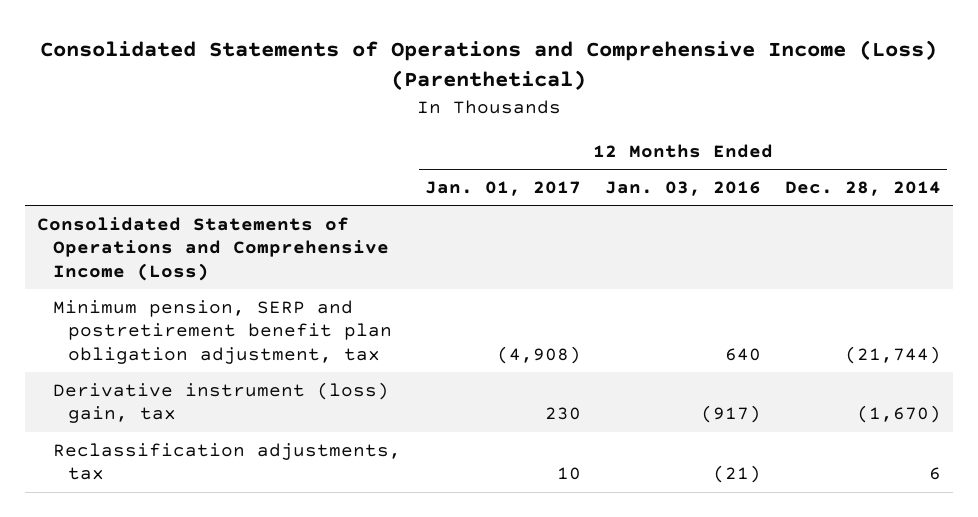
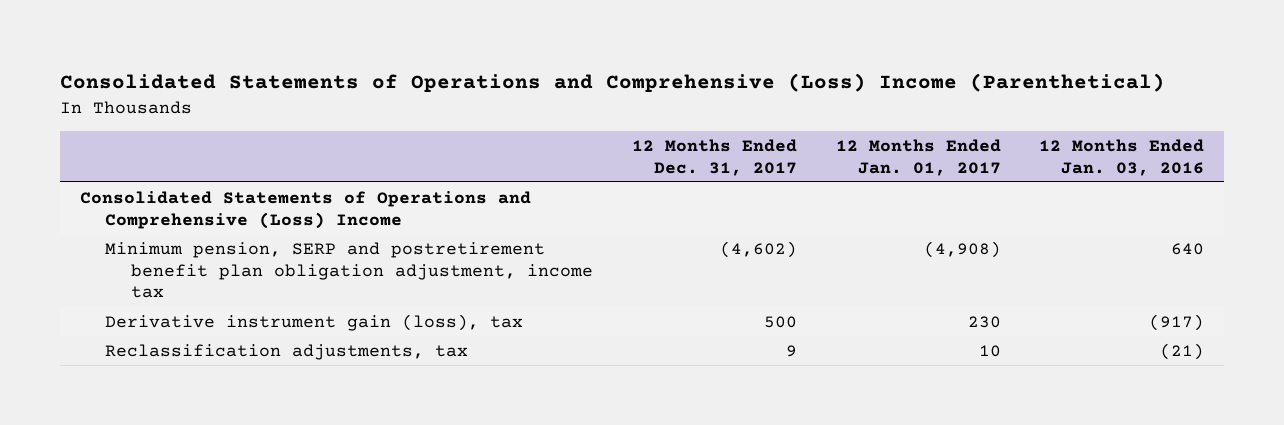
- Consolidated Statements of Operations and Comprehensive Income (Loss) (Parenthetical)
+ Consolidated Statements of Operations and Comprehensive (Loss) Income (Parenthetical)
- | 12 Months Ended Jan. 01, 2017 | 12 Months Ended Jan. 03, 2016 | 12 Months Ended Dec. 28, 2014
+ | 12 Months Ended Dec. 31, 2017 | 12 Months Ended Jan. 01, 2017 | 12 Months Ended Jan. 03, 2016
- Consolidated Statements of Operations and Comprehensive Income (Loss)
- Minimum pension, SERP and postretirement benefit plan obligation adjustment, tax | (4,908) | 640 | (21,744)
- Derivative instrument (loss) gain, tax | 230 | (917) | (1,670)
+ Consolidated Statements of Operations and Comprehensive (Loss) Income
+ Minimum pension, SERP and postretirement benefit plan obligation adjustment, income tax | (4,602) | (4,908) | 640
+ Derivative instrument gain (loss), tax | 500 | 230 | (917)

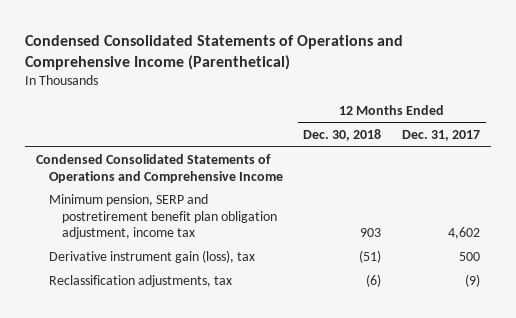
- Consolidated Statements of Operations and Comprehensive (Loss) Income (Parenthetical)
+ Condensed Consolidated Statements of Operations and Comprehensive Income (Parenthetical)
- | 12 Months Ended Dec. 31, 2017 | 12 Months Ended Jan. 01, 2017 | 12 Months Ended Jan. 03, 2016
+ | 12 Months Ended Dec. 30, 2018 | 12 Months Ended Dec. 31, 2017
- Consolidated Statements of Operations and Comprehensive (Loss) Income
- Minimum pension, SERP and postretirement benefit plan obligation adjustment, income tax | (4,602) | (4,908) | 640
+ Condensed Consolidated Statements of Operations and Comprehensive Income
+ Minimum pension, SERP and postretirement benefit plan obligation adjustment, income tax | 903 | 4,602
- Reclassification adjustments, tax | 9 | 10 | (21)
+ Reclassification adjustments, tax | (6) | (9)

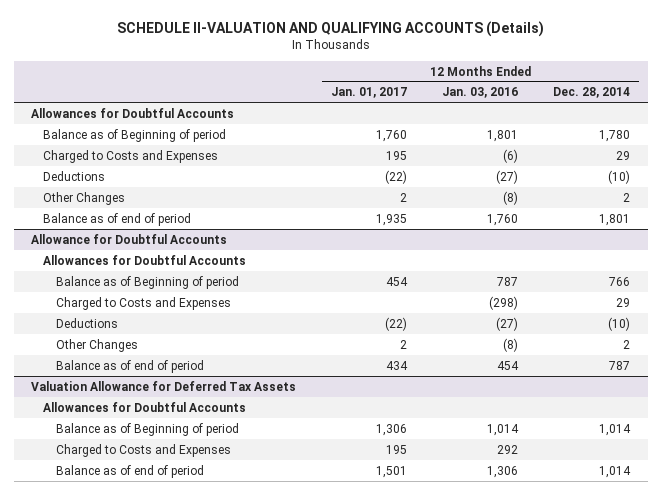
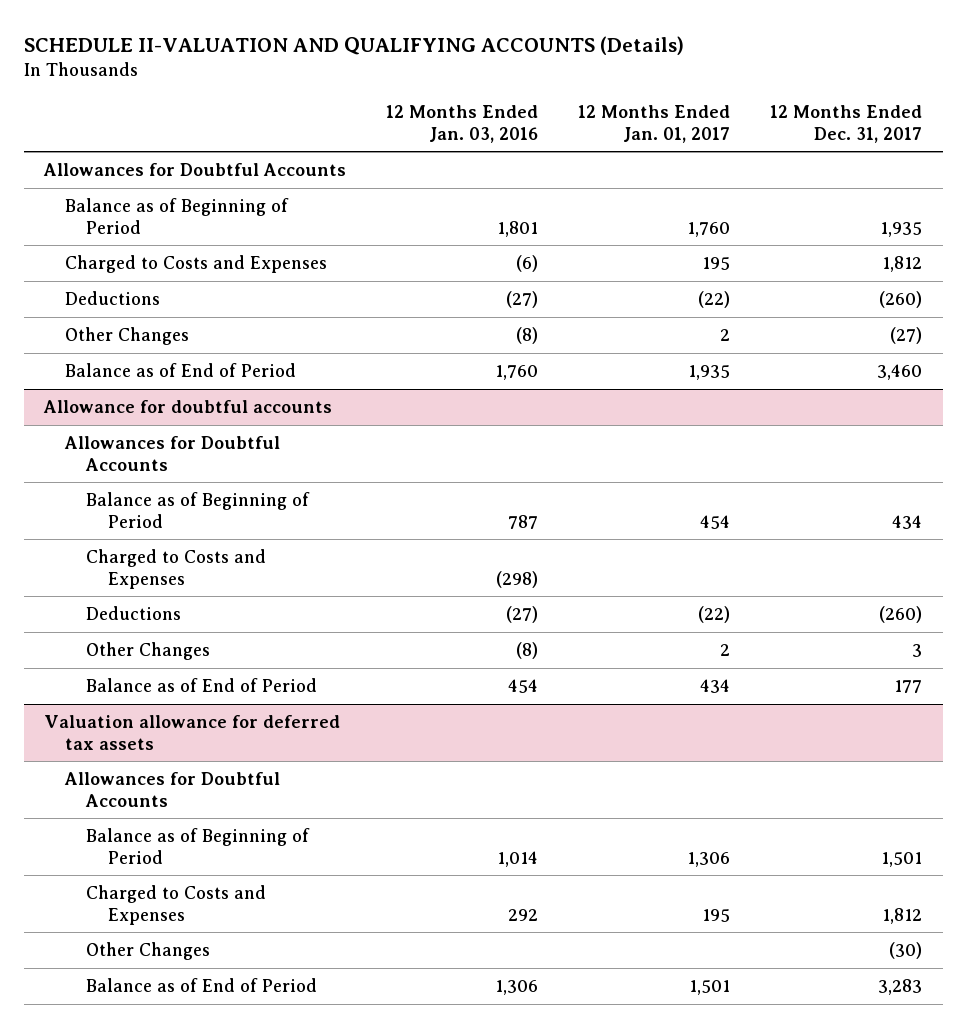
- | 12 Months Ended Jan. 01, 2017 | 12 Months Ended Jan. 03, 2016 | 12 Months Ended Dec. 28, 2014
+ | 12 Months Ended Jan. 03, 2016 | 12 Months Ended Jan. 01, 2017 | 12 Months Ended Dec. 31, 2017
- Balance as of Beginning of period | 1,760 | 1,801 | 1,780
+ Balance as of Beginning of Period | 1,801 | 1,760 | 1,935
- Balance as of end of period | 1,935 | 1,760 | 1,801
- Allowance for Doubtful Accounts
+ Balance as of End of Period | 1,760 | 1,935 | 3,460
+ Allowance for doubtful accounts
- Balance as of Beginning of period | 454 | 787 | 766
+ Balance as of Beginning of Period | 787 | 454 | 434
- Balance as of end of period | 434 | 454 | 787
- Valuation Allowance for Deferred Tax Assets
+ Balance as of End of Period | 454 | 434 | 177
+ Valuation allowance for deferred tax assets
- Balance as of Beginning of period | 1,306 | 1,014 | 1,014
+ Balance as of Beginning of Period | 1,014 | 1,306 | 1,501
- Balance as of end of period | 1,501 | 1,306 | 1,014
+ Other Changes | | | (30)
+ Balance as of End of Period | 1,306 | 1,501 | 3,283

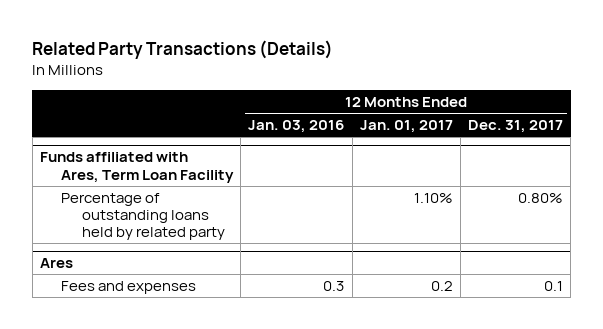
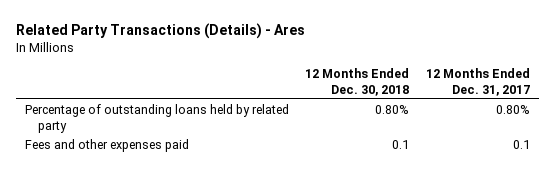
- Related Party Transactions (Details)
+ Related Party Transactions (Details) - Ares
- | 12 Months Ended Jan. 03, 2016 | 12 Months Ended Jan. 01, 2017 | 12 Months Ended Dec. 31, 2017
+ | 12 Months Ended Dec. 30, 2018 | 12 Months Ended Dec. 31, 2017
- Funds affiliated with Ares, Term Loan Facility
- Ares
- Fees and expenses | 0.3 | 0.2 | 0.1
+ Fees and other expenses paid | 0.1 | 0.1

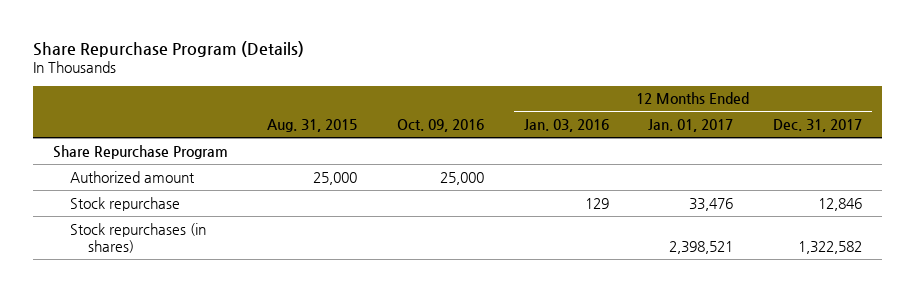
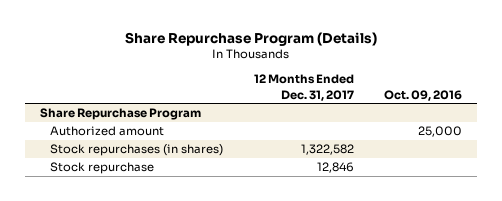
- | Aug. 31, 2015 | Oct. 09, 2016 | 12 Months Ended Jan. 03, 2016 | 12 Months Ended Jan. 01, 2017 | 12 Months Ended Dec. 31, 2017
+ | 12 Months Ended Dec. 31, 2017 | Oct. 09, 2016
moved down: Stock repurchase | 12,846 |

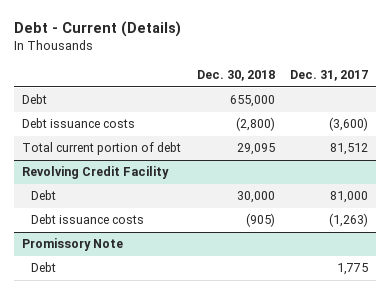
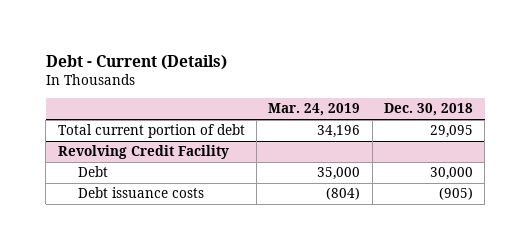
- | Dec. 30, 2018 | Dec. 31, 2017
+ | Mar. 24, 2019 | Dec. 30, 2018
- Debt | 655,000 |
- Debt issuance costs | (2,800) | (3,600)
- Promissory Note
- Debt | | 1,775

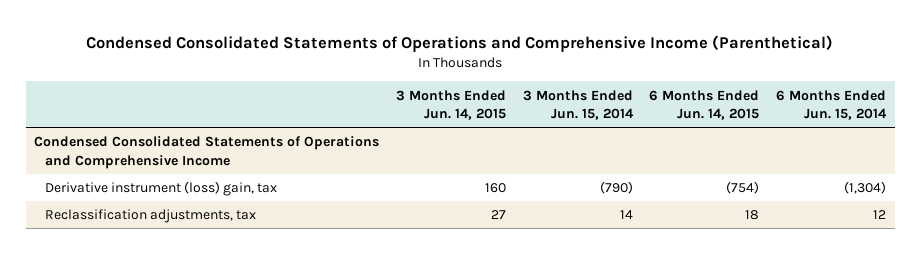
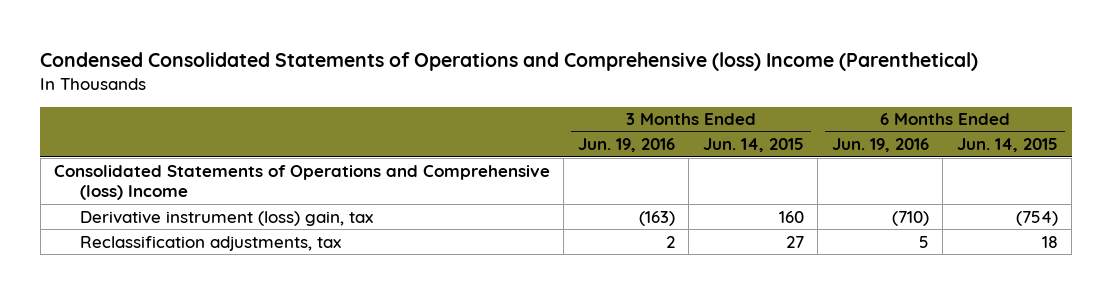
- Condensed Consolidated Statements of Operations and Comprehensive Income (Parenthetical)
+ Condensed Consolidated Statements of Operations and Comprehensive (loss) Income (Parenthetical)
- | 3 Months Ended Jun. 14, 2015 | 3 Months Ended Jun. 15, 2014 | 6 Months Ended Jun. 14, 2015 | 6 Months Ended Jun. 15, 2014
+ | 3 Months Ended Jun. 19, 2016 | 3 Months Ended Jun. 14, 2015 | 6 Months Ended Jun. 19, 2016 | 6 Months Ended Jun. 14, 2015
- Condensed Consolidated Statements of Operations and Comprehensive Income
+ Consolidated Statements of Operations and Comprehensive (loss) Income

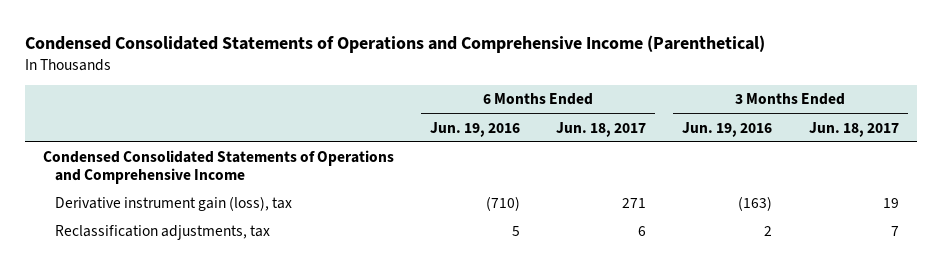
- Condensed Consolidated Statements of Operations and Comprehensive (loss) Income (Parenthetical)
+ Condensed Consolidated Statements of Operations and Comprehensive Income (Parenthetical)
- | 3 Months Ended Jun. 19, 2016 | 3 Months Ended Jun. 14, 2015 | 6 Months Ended Jun. 19, 2016 | 6 Months Ended Jun. 14, 2015
+ | 6 Months Ended Jun. 19, 2016 | 6 Months Ended Jun. 18, 2017 | 3 Months Ended Jun. 19, 2016 | 3 Months Ended Jun. 18, 2017
- Consolidated Statements of Operations and Comprehensive (loss) Income
- Derivative instrument (loss) gain, tax | (163) | 160 | (710) | (754)
+ Condensed Consolidated Statements of Operations and Comprehensive Income
+ Derivative instrument gain (loss), tax | (710) | 271 | (163) | 19

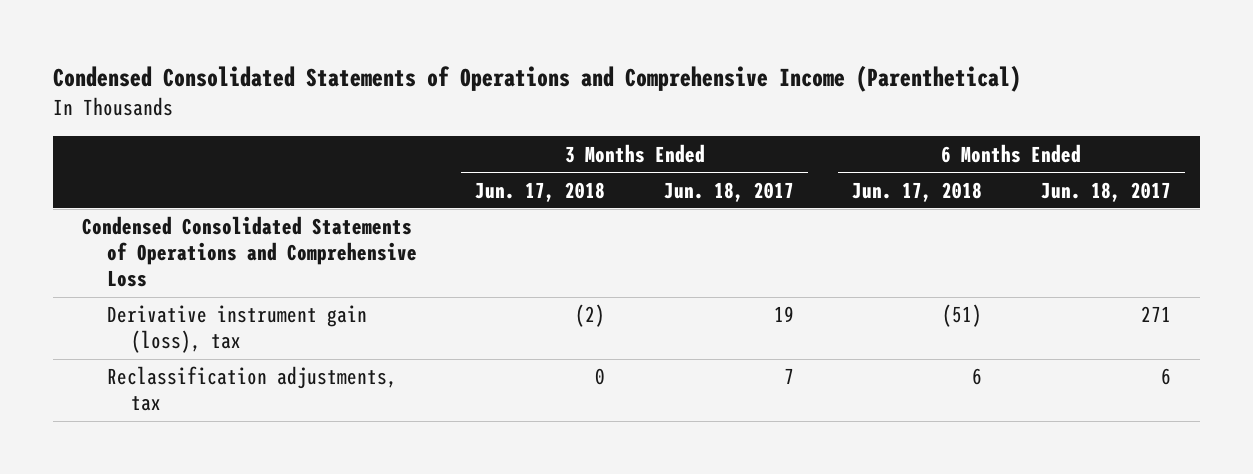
- | 6 Months Ended Jun. 19, 2016 | 6 Months Ended Jun. 18, 2017 | 3 Months Ended Jun. 19, 2016 | 3 Months Ended Jun. 18, 2017
+ | 3 Months Ended Jun. 17, 2018 | 3 Months Ended Jun. 18, 2017 | 6 Months Ended Jun. 17, 2018 | 6 Months Ended Jun. 18, 2017
- Condensed Consolidated Statements of Operations and Comprehensive Income
+ Condensed Consolidated Statements of Operations and Comprehensive Loss

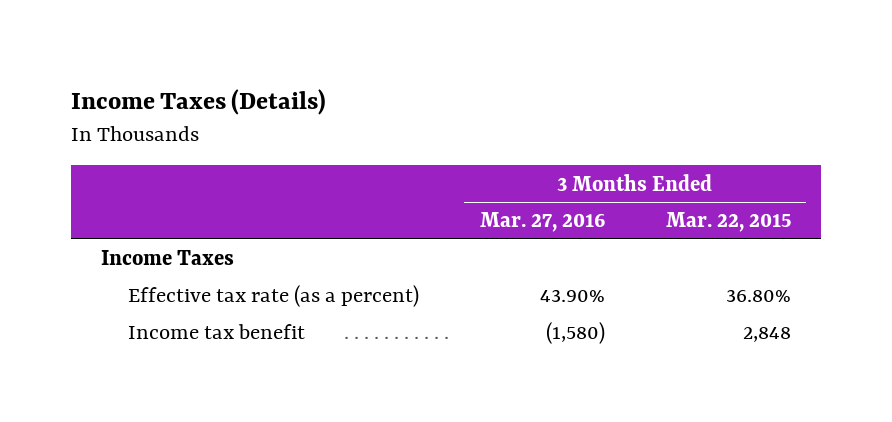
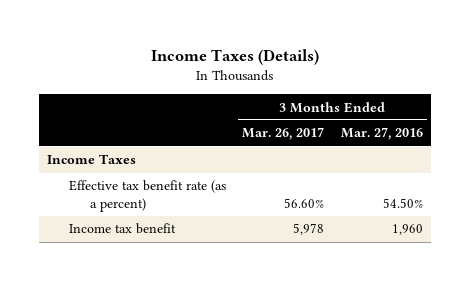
- | 3 Months Ended Mar. 27, 2016 | 3 Months Ended Mar. 22, 2015
+ | 3 Months Ended Mar. 26, 2017 | 3 Months Ended Mar. 27, 2016
- Effective tax rate (as a percent) | 43.90% | 36.80%
- Income tax benefit | (1,580) | 2,848
+ Effective tax benefit rate (as a percent) | 56.60% | 54.50%
+ Income tax benefit | 5,978 | 1,960

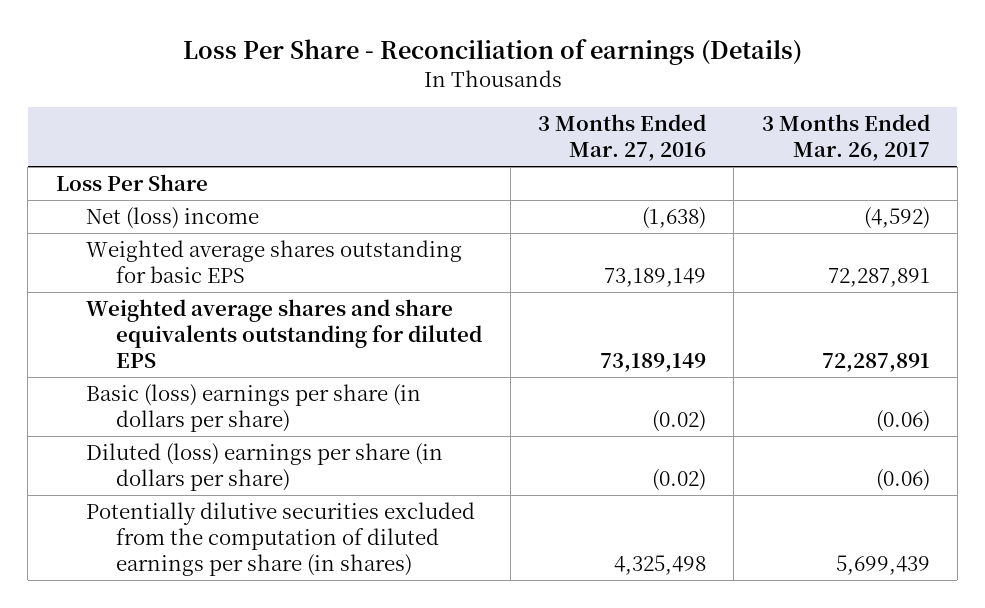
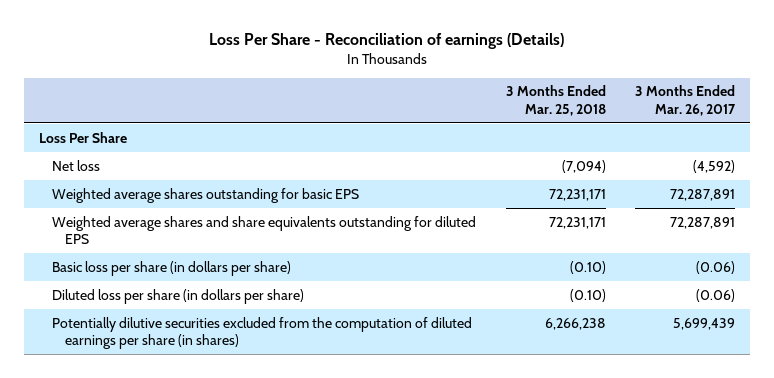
- | 3 Months Ended Mar. 27, 2016 | 3 Months Ended Mar. 26, 2017
+ | 3 Months Ended Mar. 25, 2018 | 3 Months Ended Mar. 26, 2017
- Net (loss) income | (1,638) | (4,592)
+ Net loss | (7,094) | (4,592)
- Basic (loss) earnings per share (in dollars per share) | (0.02) | (0.06)
- Diluted (loss) earnings per share (in dollars per share) | (0.02) | (0.06)
+ Basic loss per share (in dollars per share) | (0.10) | (0.06)
+ Diluted loss per share (in dollars per share) | (0.10) | (0.06)

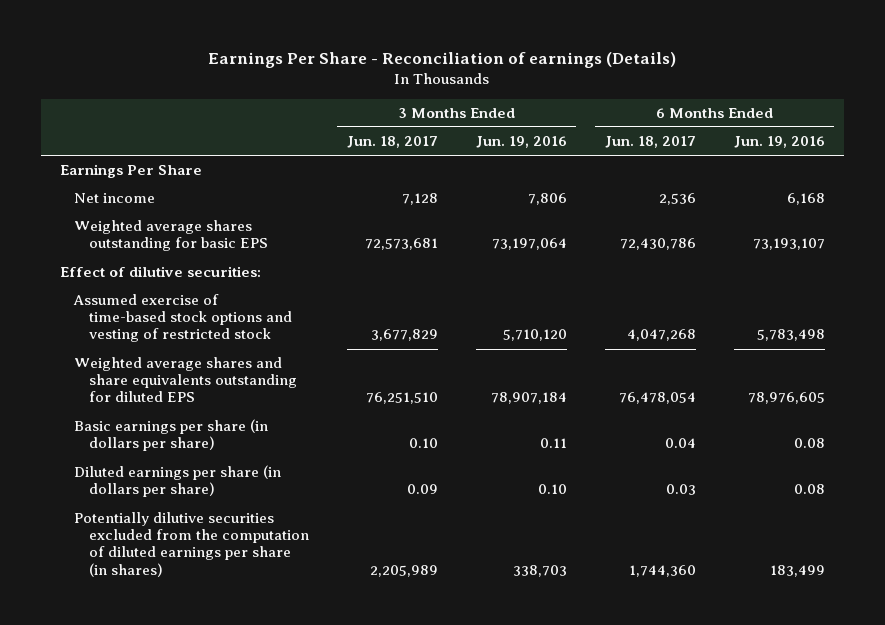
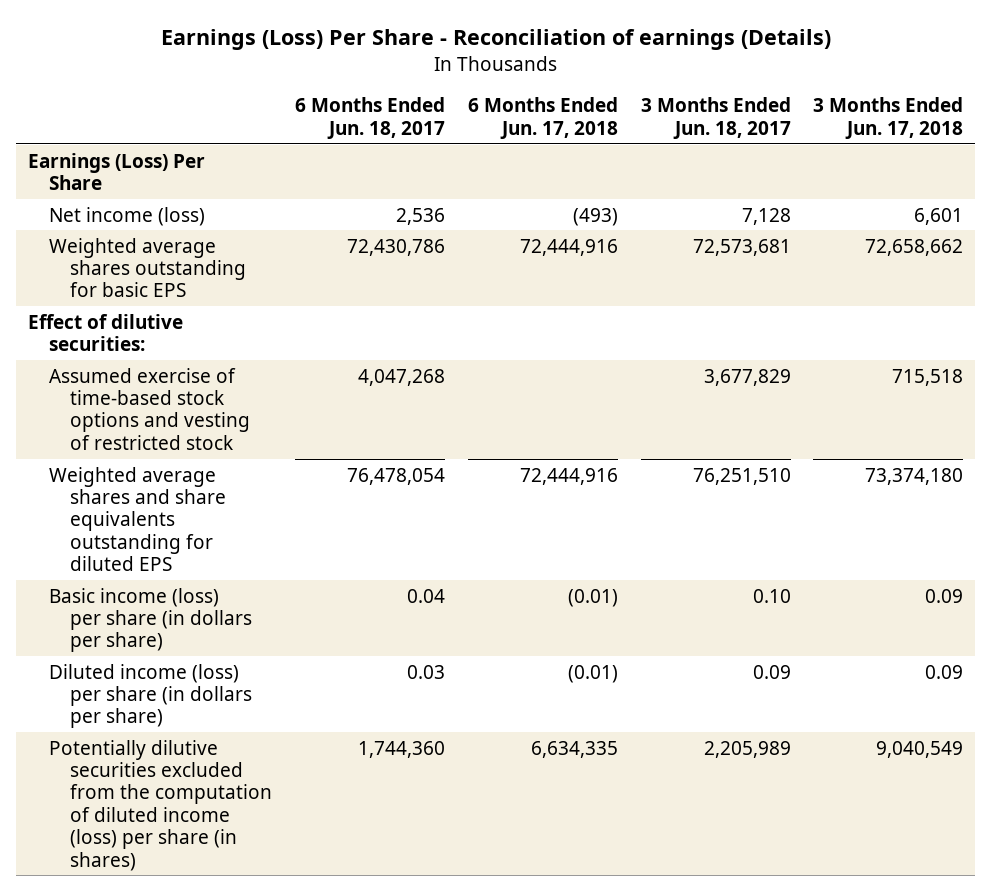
- Earnings Per Share - Reconciliation of earnings (Details)
+ Earnings (Loss) Per Share - Reconciliation of earnings (Details)
- | 3 Months Ended Jun. 18, 2017 | 3 Months Ended Jun. 19, 2016 | 6 Months Ended Jun. 18, 2017 | 6 Months Ended Jun. 19, 2016
+ | 6 Months Ended Jun. 18, 2017 | 6 Months Ended Jun. 17, 2018 | 3 Months Ended Jun. 18, 2017 | 3 Months Ended Jun. 17, 2018
- Earnings Per Share
- Net income | 7,128 | 7,806 | 2,536 | 6,168
+ Earnings (Loss) Per Share
+ Net income (loss) | 2,536 | (493) | 7,128 | 6,601
- Basic earnings per share (in dollars per share) | 0.10 | 0.11 | 0.04 | 0.08
- Diluted earnings per share (in dollars per share) | 0.09 | 0.10 | 0.03 | 0.08
- Potentially dilutive securities excluded from the computation of diluted earnings per share (in shares) | 2,205,989 | 338,703 | 1,744,360 | 183,499
+ Basic income (loss) per share (in dollars per share) | 0.04 | (0.01) | 0.10 | 0.09
+ Diluted income (loss) per share (in dollars per share) | 0.03 | (0.01) | 0.09 | 0.09
+ Potentially dilutive securities excluded from the computation of diluted income (loss) per share (in shares) | 1,744,360 | 6,634,335 | 2,205,989 | 9,040,549

